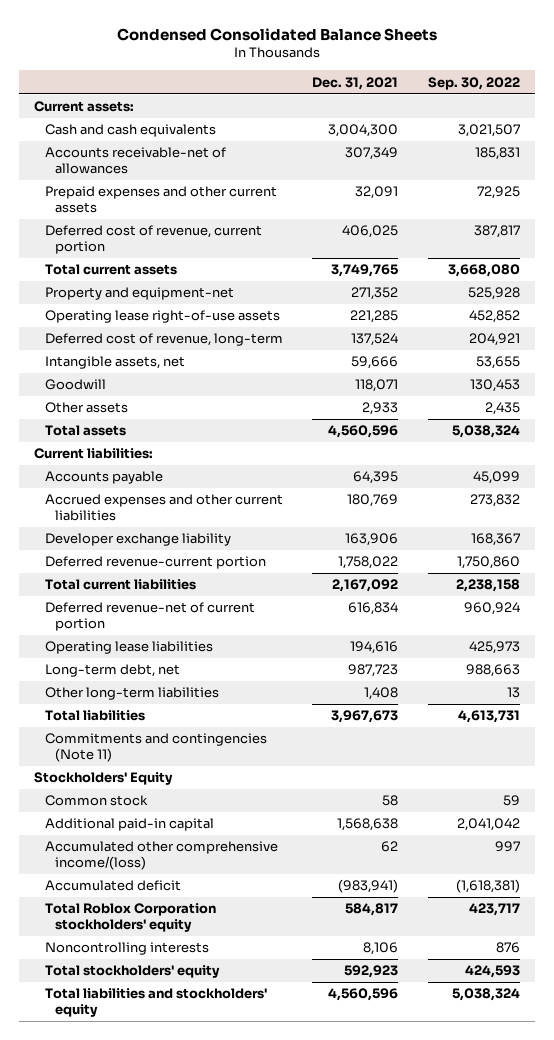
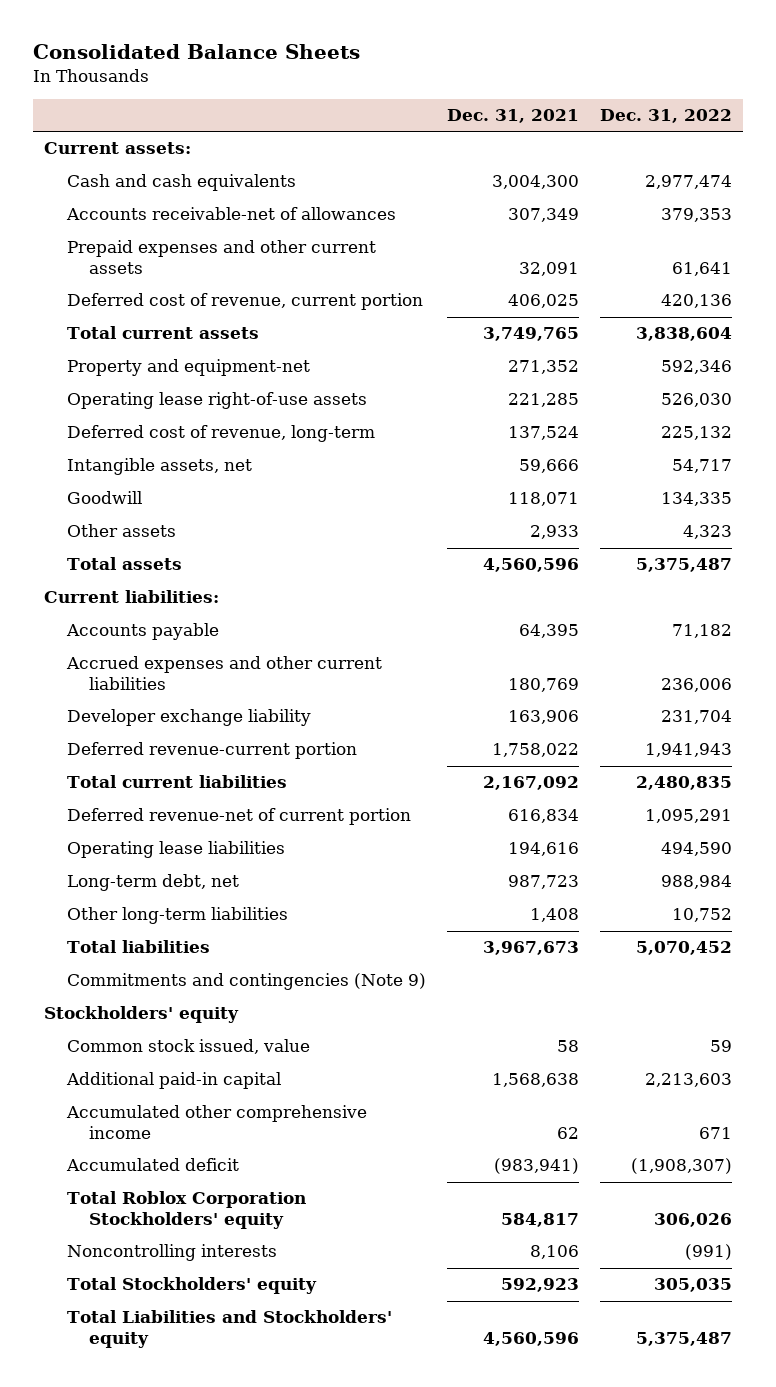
- Condensed Consolidated Balance Sheets
+ Consolidated Balance Sheets
- | Dec. 31, 2021 | Sep. 30, 2022
+ | Dec. 31, 2021 | Dec. 31, 2022
- Commitments and contingencies (Note 11)
- Stockholders' Equity
- Common stock | 58 | 59
+ Commitments and contingencies (Note 9)
+ Stockholders' equity
+ Common stock issued, value | 58 | 59
- Accumulated other comprehensive income/(loss) | 62 | 997
+ Accumulated other comprehensive income | 62 | 671
- Total Roblox Corporation stockholders' equity | 584,817 | 423,717
+ Total Roblox Corporation Stockholders' equity | 584,817 | 306,026
- Total stockholders' equity | 592,923 | 424,593
- Total liabilities and stockholders' equity | 4,560,596 | 5,038,324
+ Total Stockholders' equity | 592,923 | 305,035
+ Total Liabilities and Stockholders' equity | 4,560,596 | 5,375,487

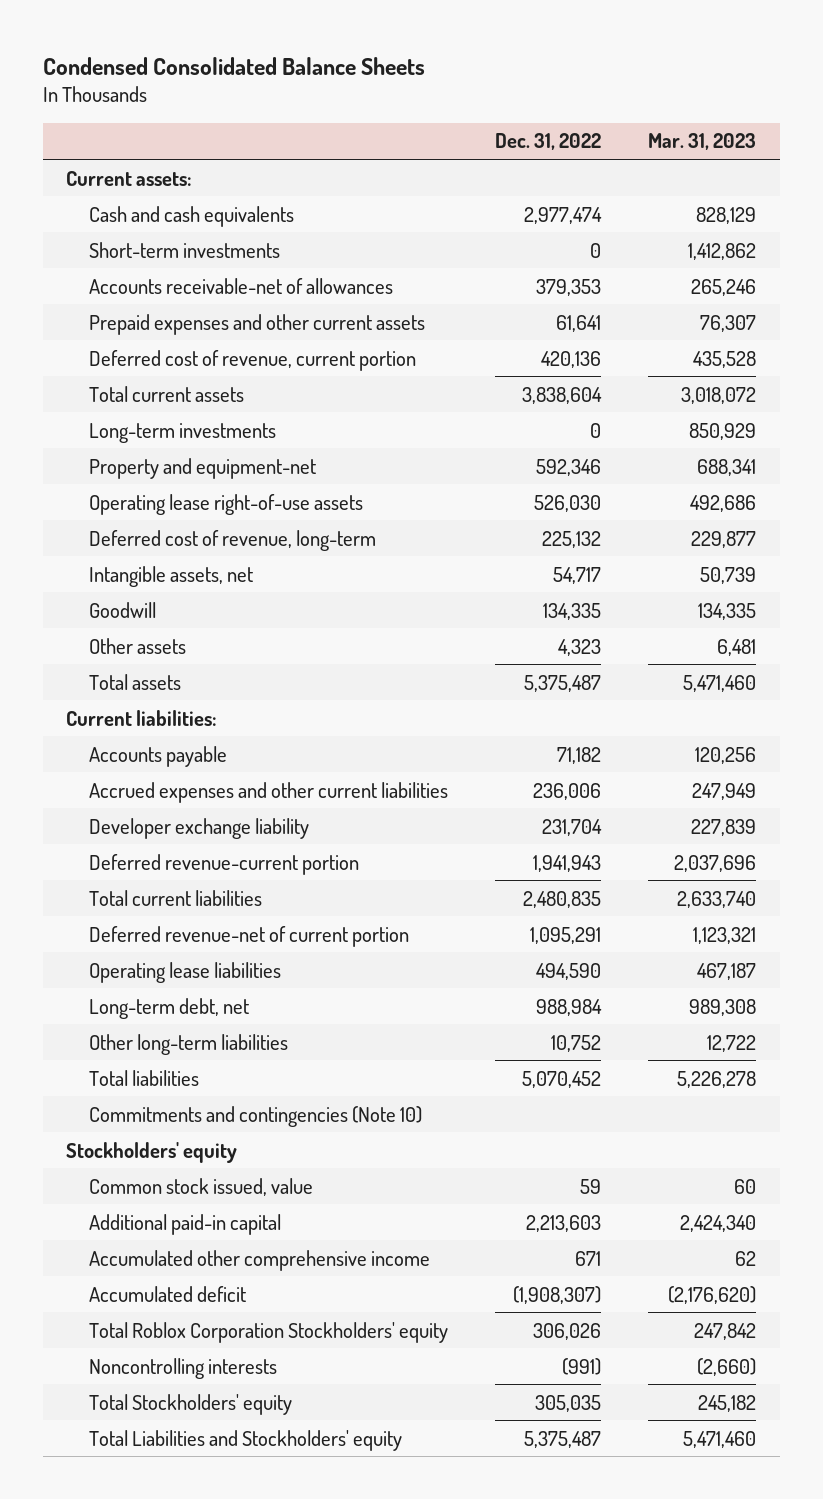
- Consolidated Balance Sheets
+ Condensed Consolidated Balance Sheets
- | Dec. 31, 2021 | Dec. 31, 2022
+ | Dec. 31, 2022 | Mar. 31, 2023
+ Short-term investments | 0 | 1,412,862
+ Long-term investments | 0 | 850,929
- Commitments and contingencies (Note 9)
+ Commitments and contingencies (Note 10)

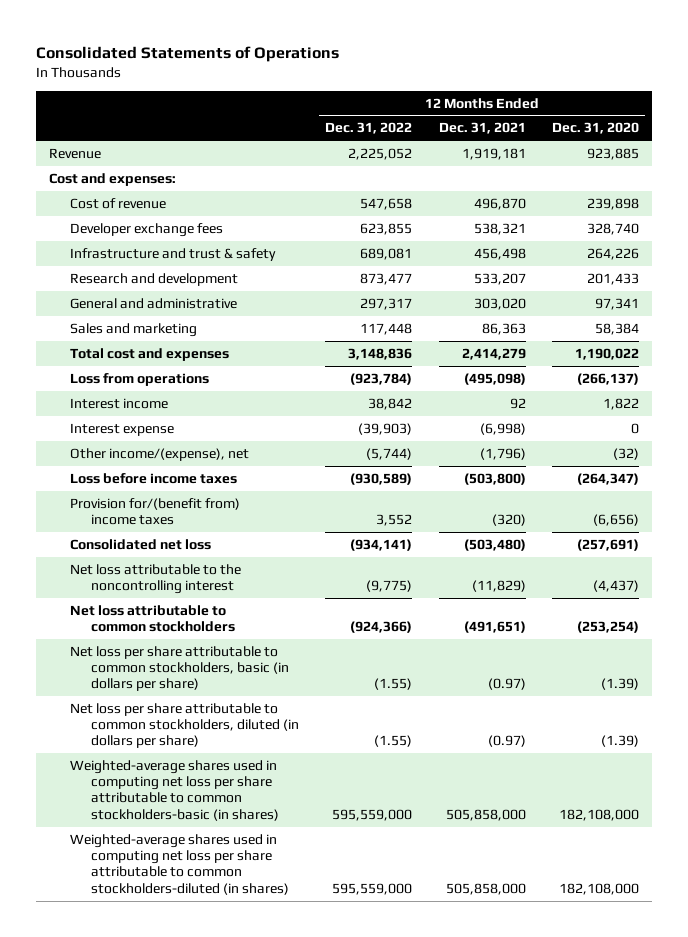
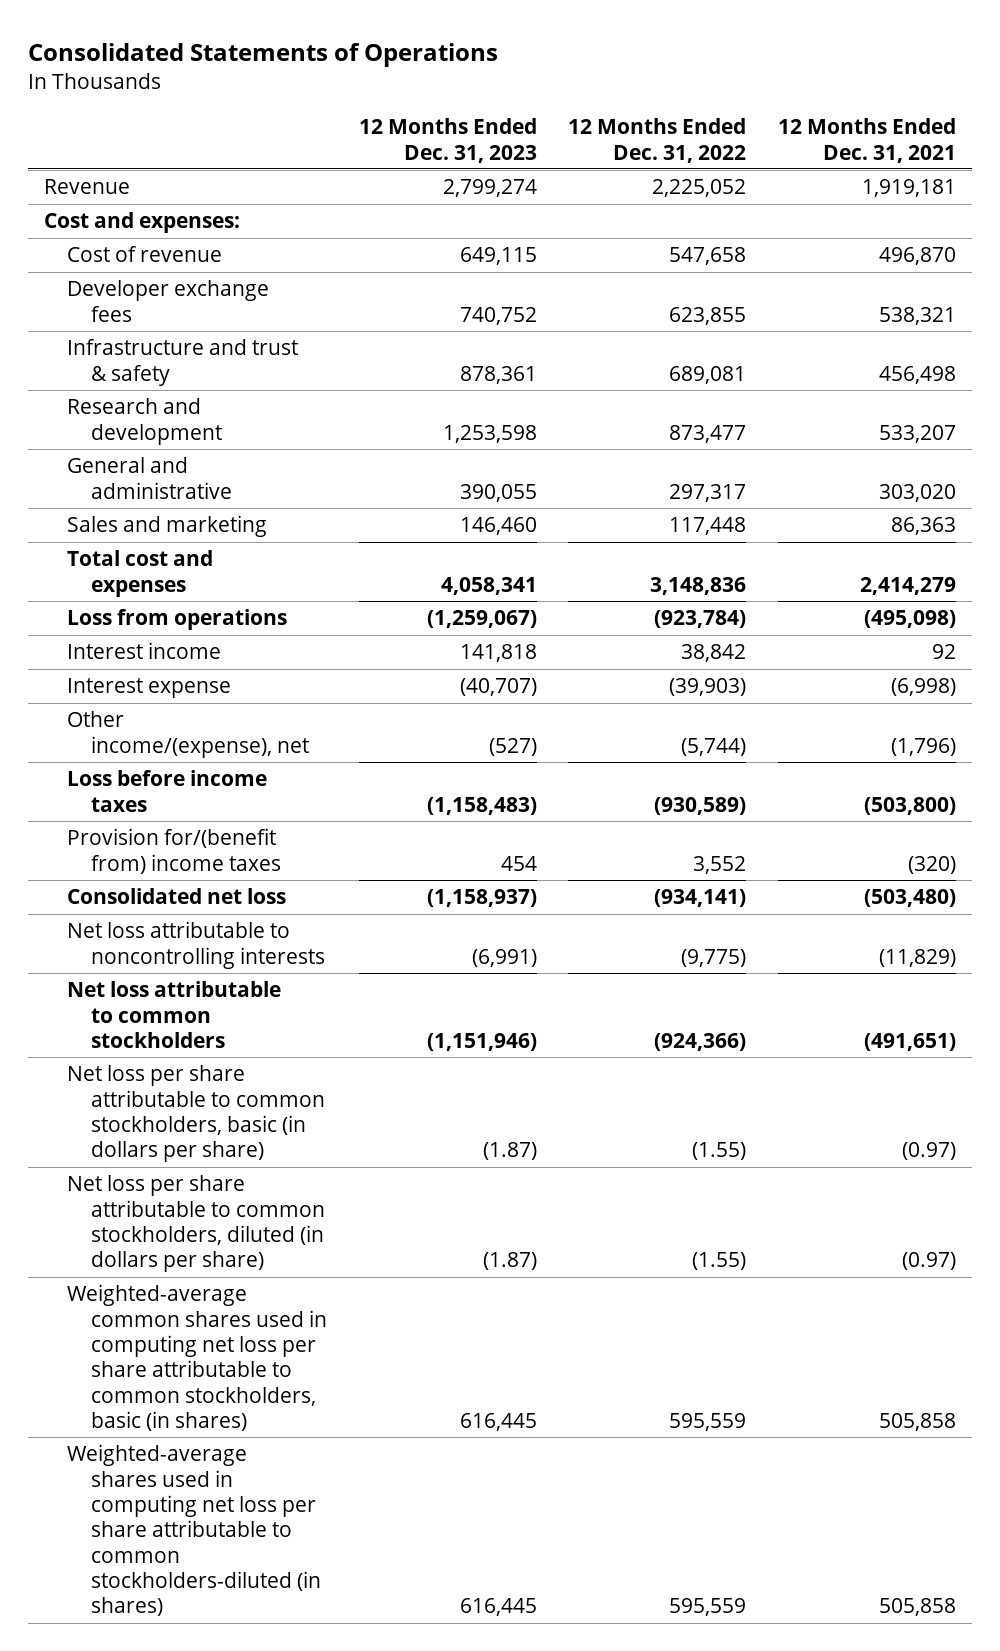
- | 12 Months Ended Dec. 31, 2022 | 12 Months Ended Dec. 31, 2021 | 12 Months Ended Dec. 31, 2020
+ | 12 Months Ended Dec. 31, 2023 | 12 Months Ended Dec. 31, 2022 | 12 Months Ended Dec. 31, 2021
- Net loss attributable to the noncontrolling interest | (9,775) | (11,829) | (4,437)
+ Net loss attributable to noncontrolling interests | (6,991) | (9,775) | (11,829)
- Weighted-average shares used in computing net loss per share attributable to common stockholders-basic (in shares) | 595,559,000 | 505,858,000 | 182,108,000
- Weighted-average shares used in computing net loss per share attributable to common stockholders-diluted (in shares) | 595,559,000 | 505,858,000 | 182,108,000
+ Weighted-average common shares used in computing net loss per share attributable to common stockholders, basic (in shares) | 616,445 | 595,559 | 505,858
+ Weighted-average shares used in computing net loss per share attributable to common stockholders-diluted (in shares) | 616,445 | 595,559 | 505,858

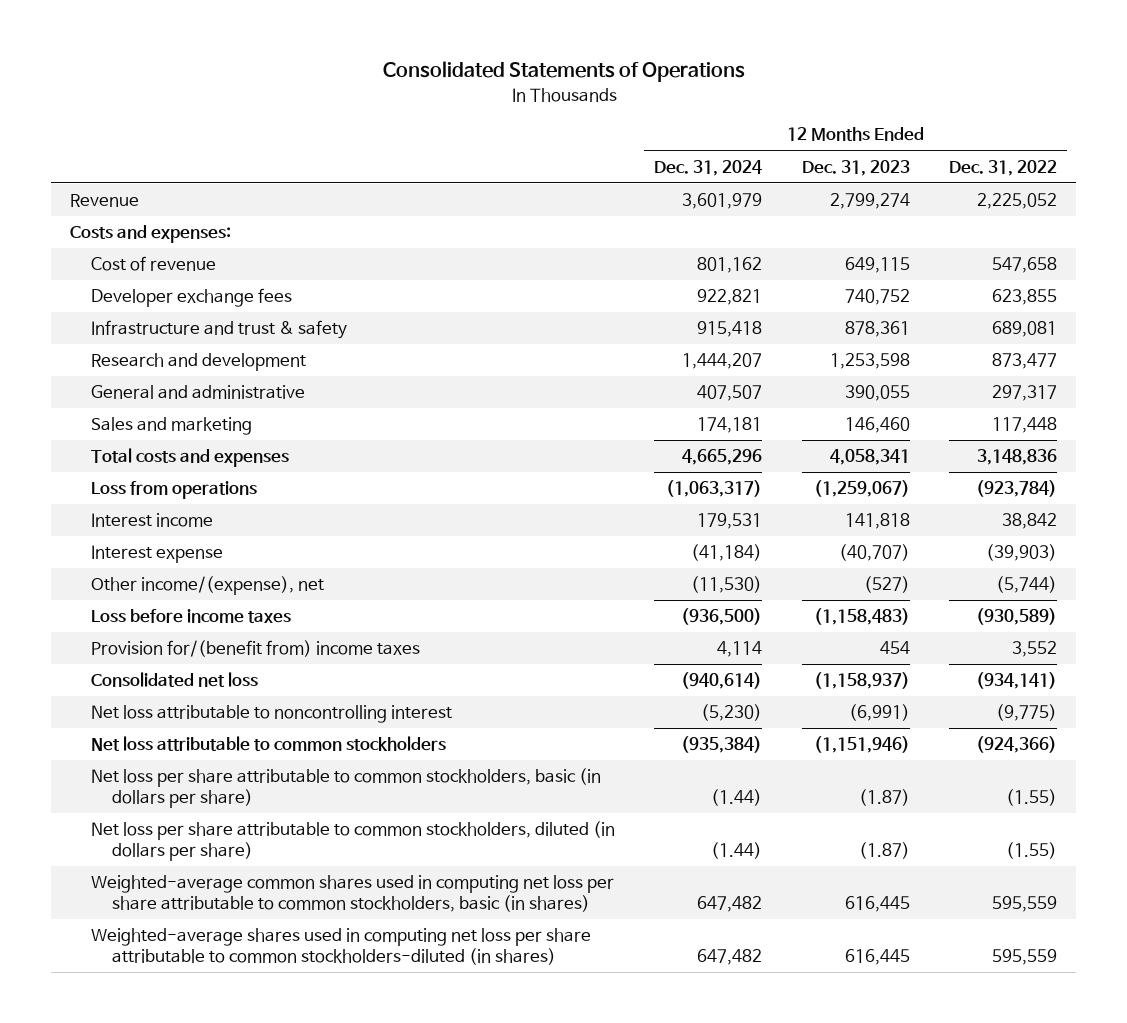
- | 12 Months Ended Dec. 31, 2023 | 12 Months Ended Dec. 31, 2022 | 12 Months Ended Dec. 31, 2021
+ | 12 Months Ended Dec. 31, 2024 | 12 Months Ended Dec. 31, 2023 | 12 Months Ended Dec. 31, 2022
- Cost and expenses:
+ Costs and expenses:
- Total cost and expenses | 4,058,341 | 3,148,836 | 2,414,279
+ Total costs and expenses | 4,665,296 | 4,058,341 | 3,148,836
- Net loss attributable to noncontrolling interests | (6,991) | (9,775) | (11,829)
+ Net loss attributable to noncontrolling interest | (5,230) | (6,991) | (9,775)

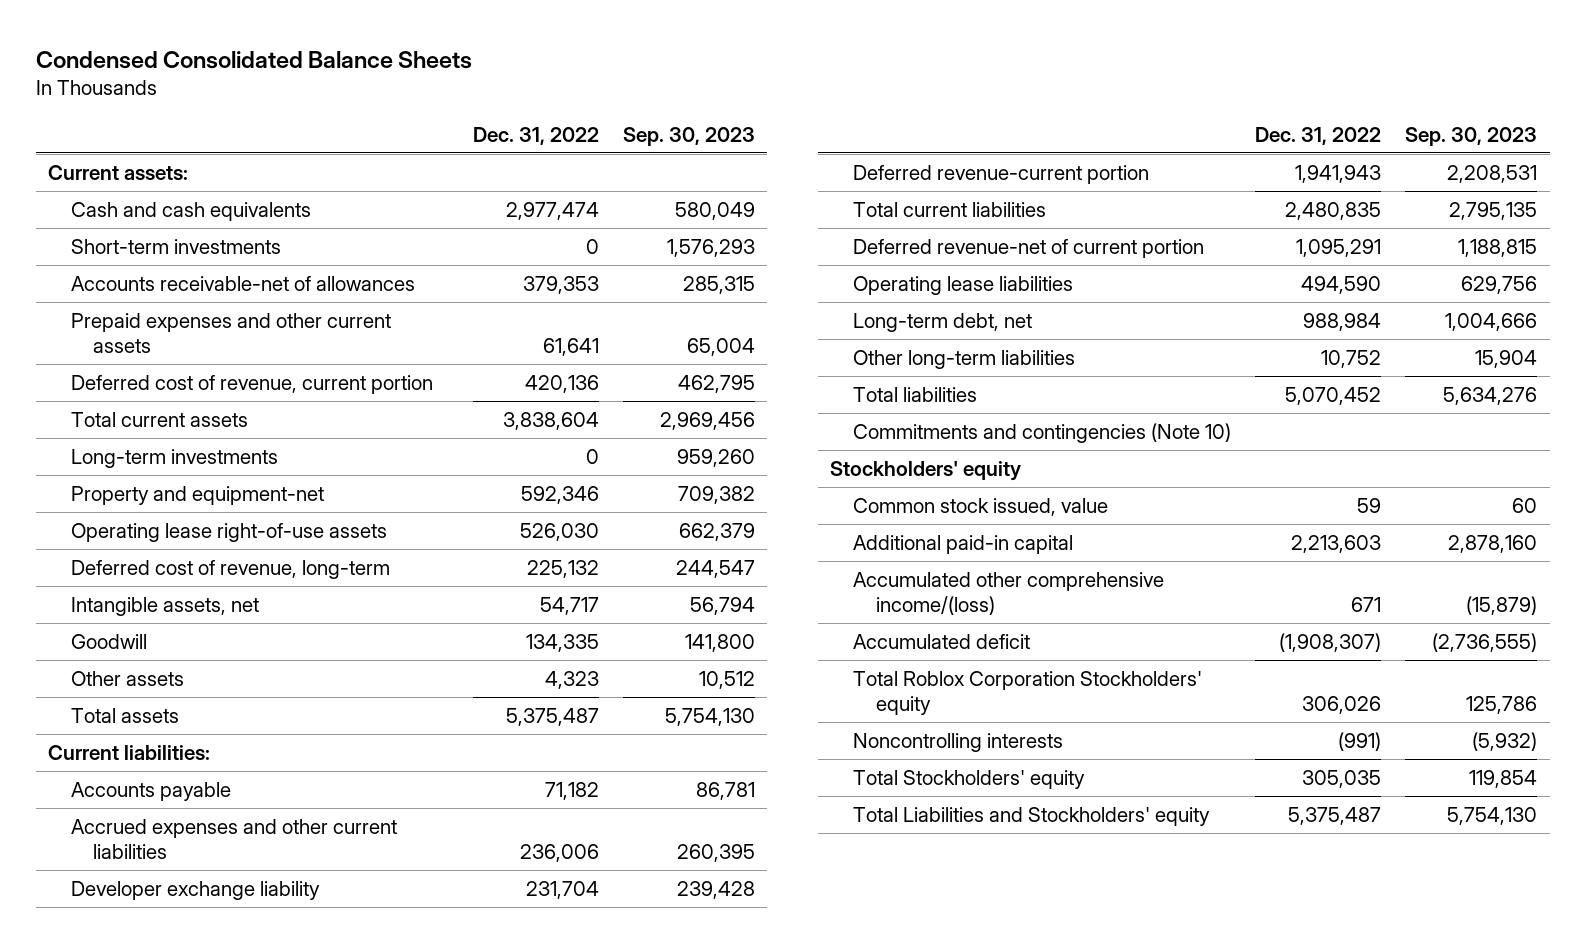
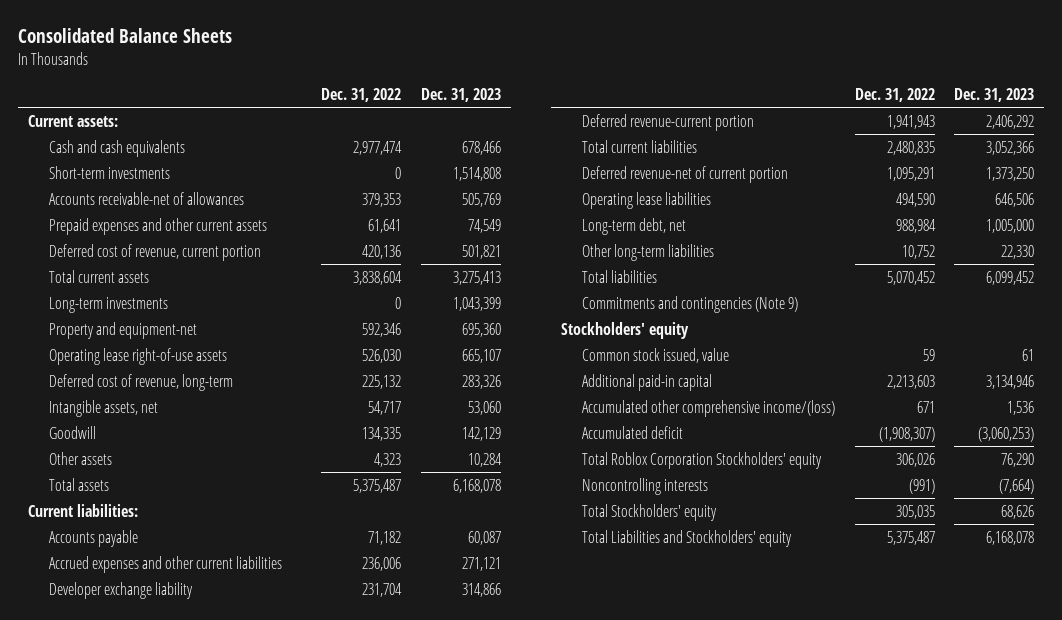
- Condensed Consolidated Balance Sheets
+ Consolidated Balance Sheets
- | Dec. 31, 2022 | Sep. 30, 2023
+ | Dec. 31, 2022 | Dec. 31, 2023
- Commitments and contingencies (Note 10)
+ Commitments and contingencies (Note 9)

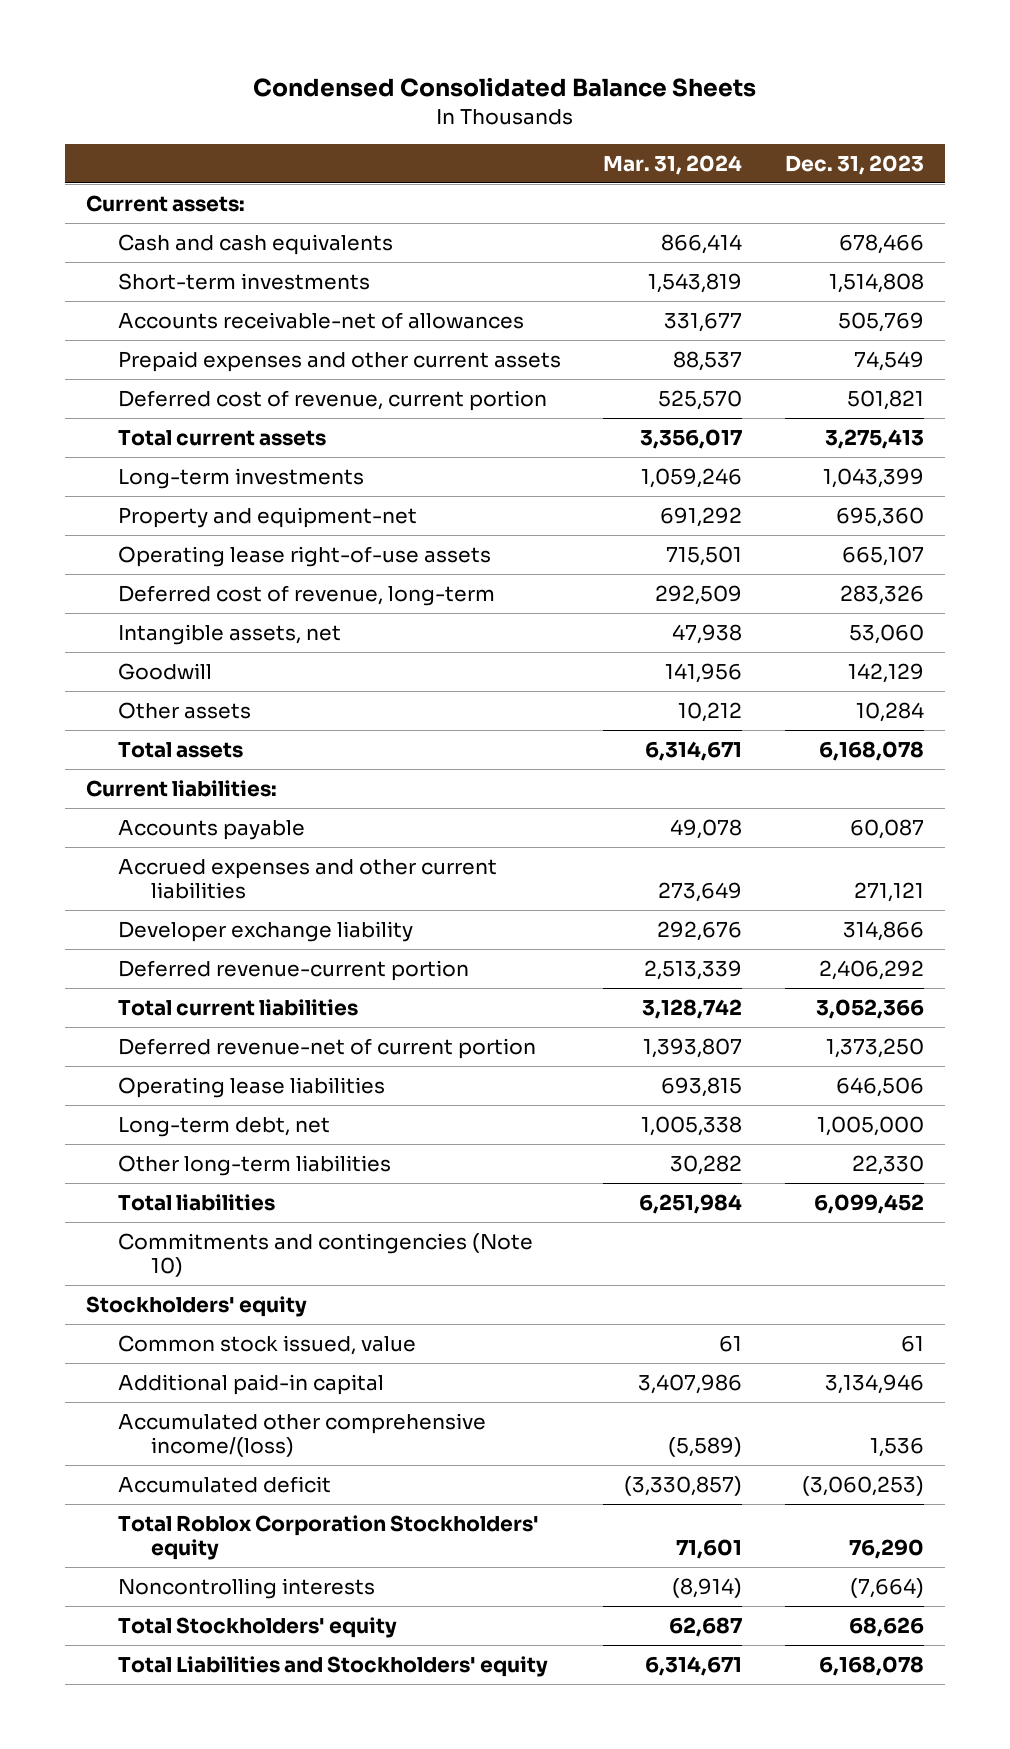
- Consolidated Balance Sheets
+ Condensed Consolidated Balance Sheets
- | Dec. 31, 2022 | Dec. 31, 2023
+ | Mar. 31, 2024 | Dec. 31, 2023
- Commitments and contingencies (Note 9)
+ Commitments and contingencies (Note 10)

